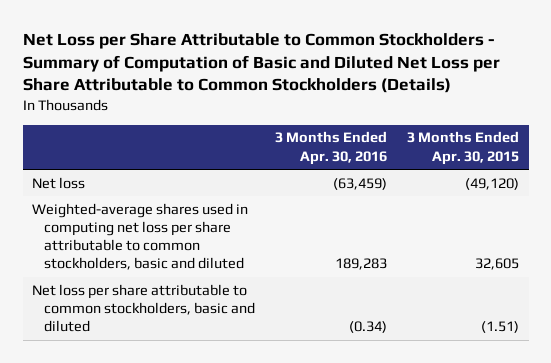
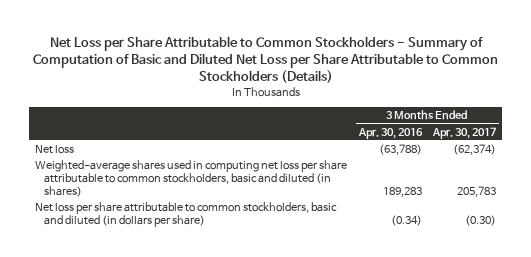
- | 3 Months Ended Apr. 30, 2016 | 3 Months Ended Apr. 30, 2015
+ | 3 Months Ended Apr. 30, 2016 | 3 Months Ended Apr. 30, 2017
- Net loss | (63,459) | (49,120)
- Weighted-average shares used in computing net loss per share attributable to common stockholders, basic and diluted | 189,283 | 32,605
- Net loss per share attributable to common stockholders, basic and diluted | (0.34) | (1.51)
+ Net loss | (63,788) | (62,374)
+ Weighted-average shares used in computing net loss per share attributable to common stockholders, basic and diluted (in shares) | 189,283 | 205,783
+ Net loss per share attributable to common stockholders, basic and diluted (in dollars per share) | (0.34) | (0.30)

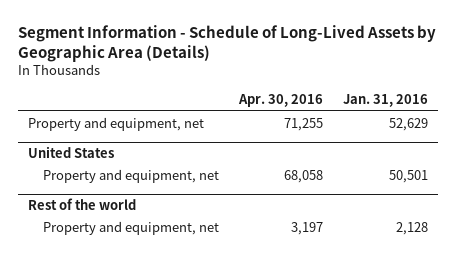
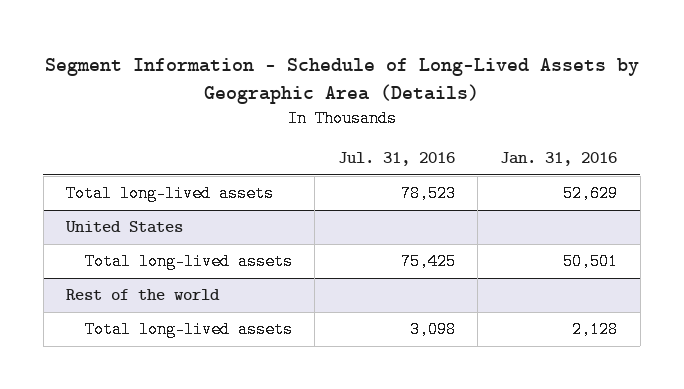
- | Apr. 30, 2016 | Jan. 31, 2016
+ | Jul. 31, 2016 | Jan. 31, 2016
- Property and equipment, net | 71,255 | 52,629
+ Total long-lived assets | 78,523 | 52,629
@ United States
- Property and equipment, net | 68,058 | 50,501
+ Total long-lived assets | 75,425 | 50,501
@ Rest of the world
- Property and equipment, net | 3,197 | 2,128
+ Total long-lived assets | 3,098 | 2,128

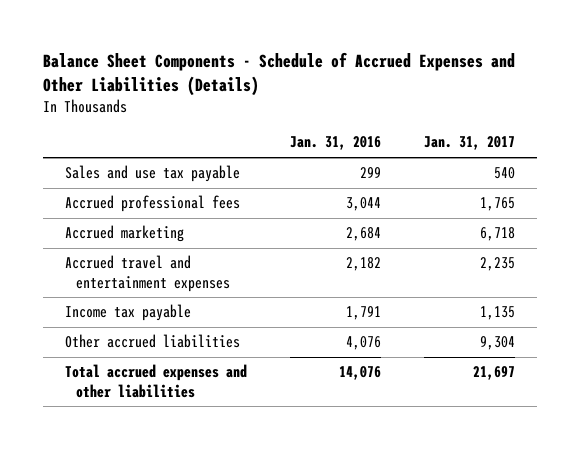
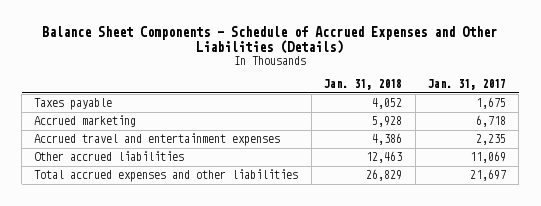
- | Jan. 31, 2016 | Jan. 31, 2017
+ | Jan. 31, 2018 | Jan. 31, 2017
- Sales and use tax payable | 299 | 540
- Accrued professional fees | 3,044 | 1,765
+ Taxes payable | 4,052 | 1,675
- Income tax payable | 1,791 | 1,135
- Other accrued liabilities | 4,076 | 9,304
+ Other accrued liabilities | 12,463 | 11,069

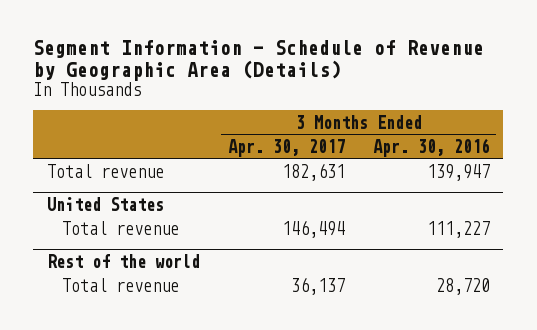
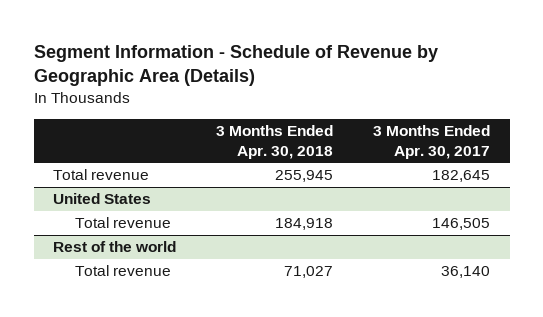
- | 3 Months Ended Apr. 30, 2017 | 3 Months Ended Apr. 30, 2016
+ | 3 Months Ended Apr. 30, 2018 | 3 Months Ended Apr. 30, 2017
- Total revenue | 182,631 | 139,947
+ Total revenue | 255,945 | 182,645
@ United States
- Total revenue | 146,494 | 111,227
+ Total revenue | 184,918 | 146,505
@ Rest of the world
- Total revenue | 36,137 | 28,720
+ Total revenue | 71,027 | 36,140

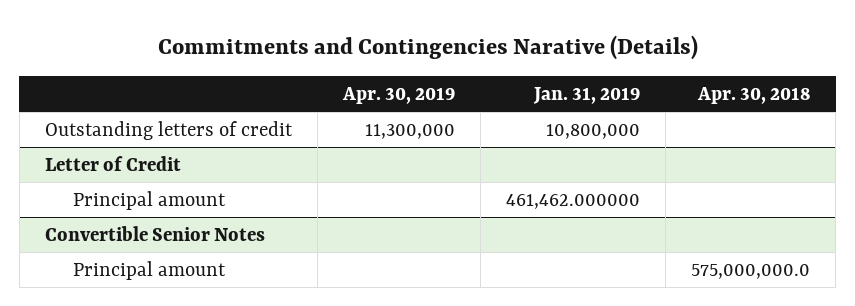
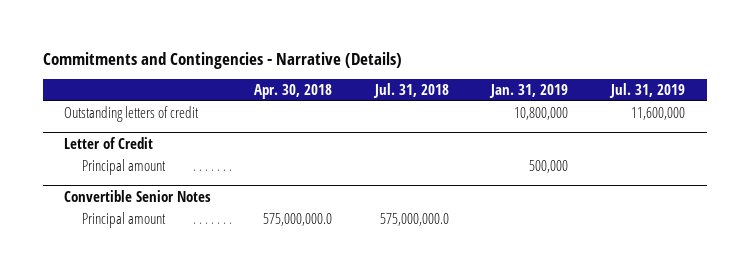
- Commitments and Contingencies Narative (Details)
+ Commitments and Contingencies - Narrative (Details)
- | Apr. 30, 2019 | Jan. 31, 2019 | Apr. 30, 2018
+ | Apr. 30, 2018 | Jul. 31, 2018 | Jan. 31, 2019 | Jul. 31, 2019
@ Letter of Credit
- Principal amount | | 461,462.000000 |
+ Principal amount | | | 500,000 |

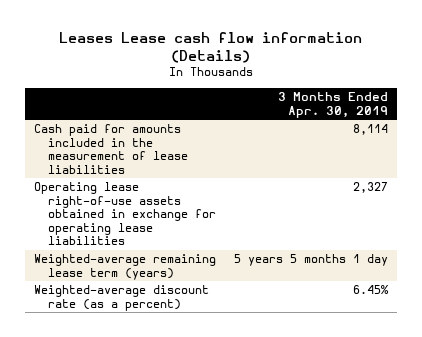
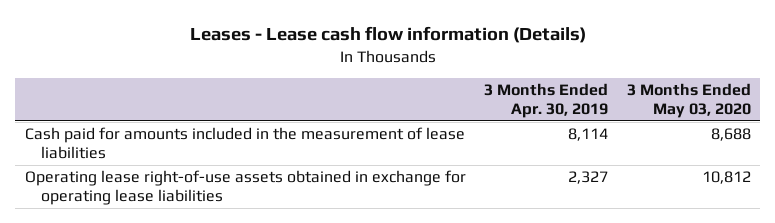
- Leases Lease cash flow information (Details)
+ Leases - Lease cash flow information (Details)
- | 3 Months Ended Apr. 30, 2019
+ | 3 Months Ended Apr. 30, 2019 | 3 Months Ended May 03, 2020
- Weighted-average remaining lease term (years) | 5 years 5 months 1 day
- Weighted-average discount rate (as a percent) | 6.45%

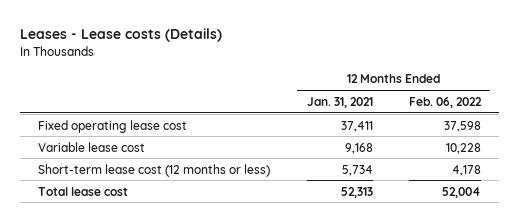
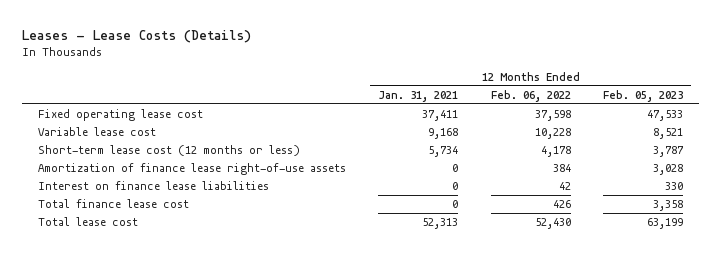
- Leases - Lease costs (Details)
+ Leases - Lease Costs (Details)
- | 12 Months Ended Jan. 31, 2021 | 12 Months Ended Feb. 06, 2022
+ | 12 Months Ended Jan. 31, 2021 | 12 Months Ended Feb. 06, 2022 | 12 Months Ended Feb. 05, 2023
- Total lease cost | 52,313 | 52,004
+ Amortization of finance lease right-of-use assets | 0 | 384 | 3,028
+ Interest on finance lease liabilities | 0 | 42 | 330
+ Total finance lease cost | 0 | 426 | 3,358
+ Total lease cost | 52,313 | 52,430 | 63,199

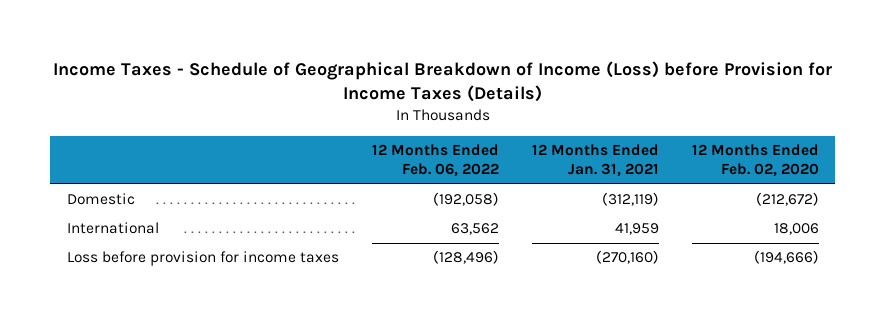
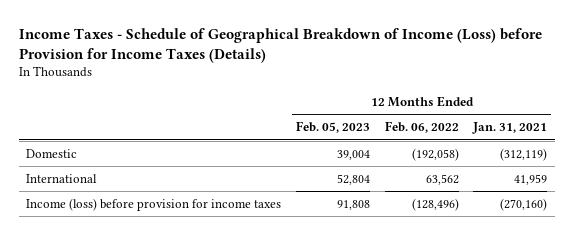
- | 12 Months Ended Feb. 06, 2022 | 12 Months Ended Jan. 31, 2021 | 12 Months Ended Feb. 02, 2020
+ | 12 Months Ended Feb. 05, 2023 | 12 Months Ended Feb. 06, 2022 | 12 Months Ended Jan. 31, 2021
- Loss before provision for income taxes | (128,496) | (270,160) | (194,666)
+ Income (loss) before provision for income taxes | 91,808 | (128,496) | (270,160)

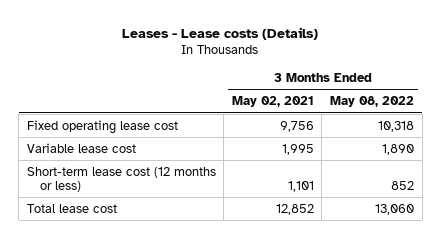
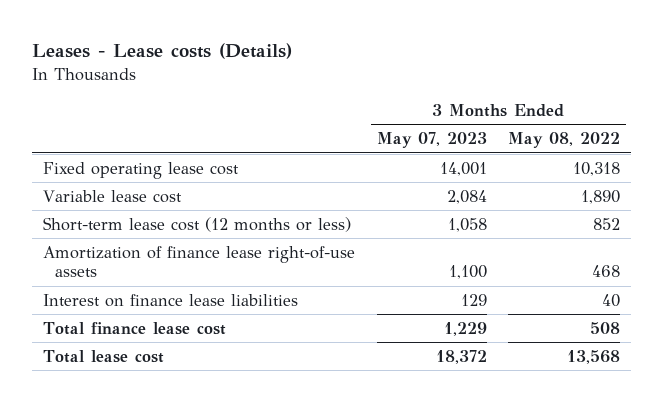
- | 3 Months Ended May 02, 2021 | 3 Months Ended May 08, 2022
+ | 3 Months Ended May 07, 2023 | 3 Months Ended May 08, 2022
- Total lease cost | 12,852 | 13,060
+ Amortization of finance lease right-of-use assets | 1,100 | 468
+ Interest on finance lease liabilities | 129 | 40
+ Total finance lease cost | 1,229 | 508
+ Total lease cost | 18,372 | 13,568

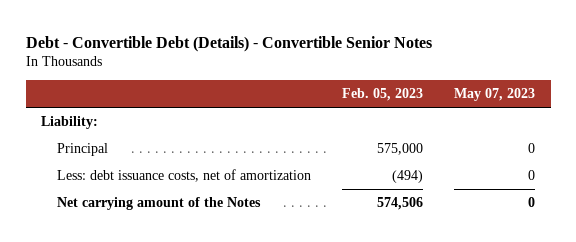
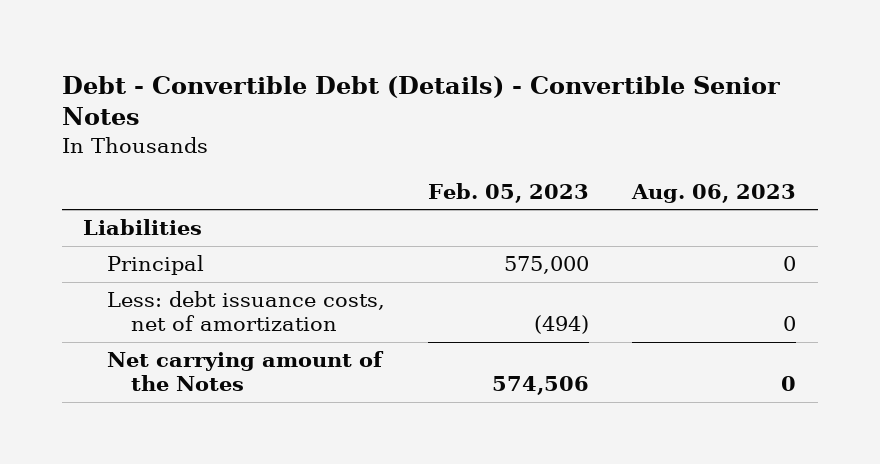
- | Feb. 05, 2023 | May 07, 2023
+ | Feb. 05, 2023 | Aug. 06, 2023
- Liability:
+ Liabilities

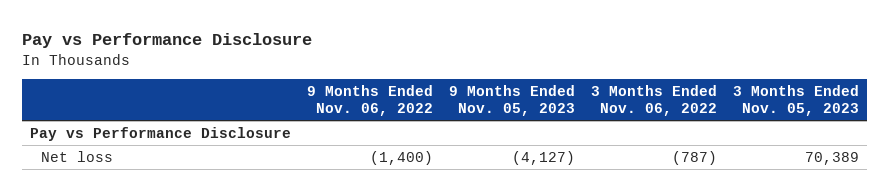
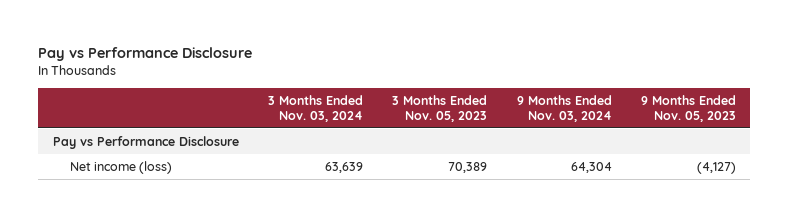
- | 9 Months Ended Nov. 06, 2022 | 9 Months Ended Nov. 05, 2023 | 3 Months Ended Nov. 06, 2022 | 3 Months Ended Nov. 05, 2023
+ | 3 Months Ended Nov. 03, 2024 | 3 Months Ended Nov. 05, 2023 | 9 Months Ended Nov. 03, 2024 | 9 Months Ended Nov. 05, 2023
- Net loss | (1,400) | (4,127) | (787) | 70,389
+ Net income (loss) | 63,639 | 70,389 | 64,304 | (4,127)

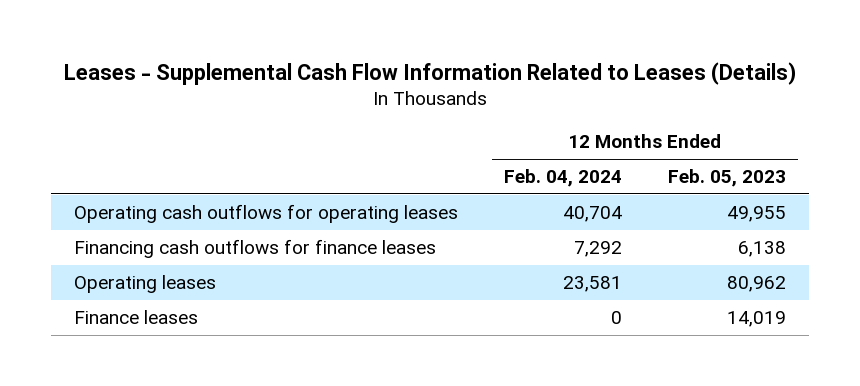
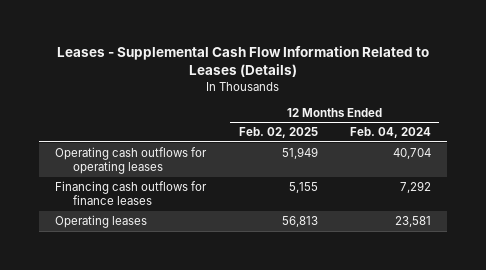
- | 12 Months Ended Feb. 04, 2024 | 12 Months Ended Feb. 05, 2023
+ | 12 Months Ended Feb. 02, 2025 | 12 Months Ended Feb. 04, 2024
- Finance leases | 0 | 14,019

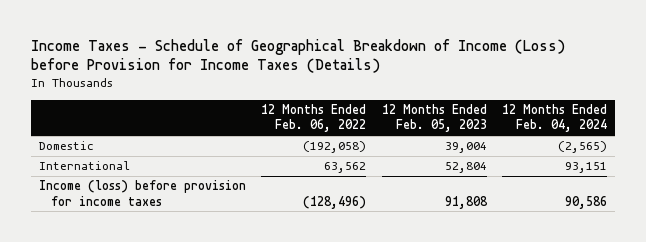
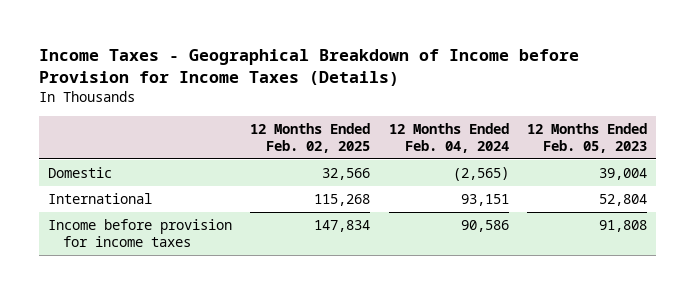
- Income Taxes - Schedule of Geographical Breakdown of Income (Loss) before Provision for Income Taxes (Details)
+ Income Taxes - Geographical Breakdown of Income before Provision for Income Taxes (Details)
- | 12 Months Ended Feb. 06, 2022 | 12 Months Ended Feb. 05, 2023 | 12 Months Ended Feb. 04, 2024
+ | 12 Months Ended Feb. 02, 2025 | 12 Months Ended Feb. 04, 2024 | 12 Months Ended Feb. 05, 2023
- Income (loss) before provision for income taxes | (128,496) | 91,808 | 90,586
+ Income before provision for income taxes | 147,834 | 90,586 | 91,808

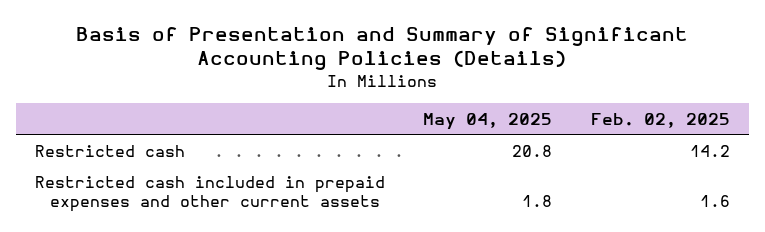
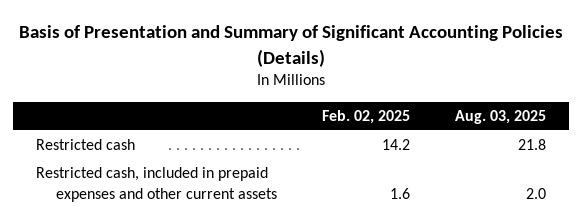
- | May 04, 2025 | Feb. 02, 2025
+ | Feb. 02, 2025 | Aug. 03, 2025
- Restricted cash included in prepaid expenses and other current assets | 1.8 | 1.6
+ Restricted cash, included in prepaid expenses and other current assets | 1.6 | 2.0

